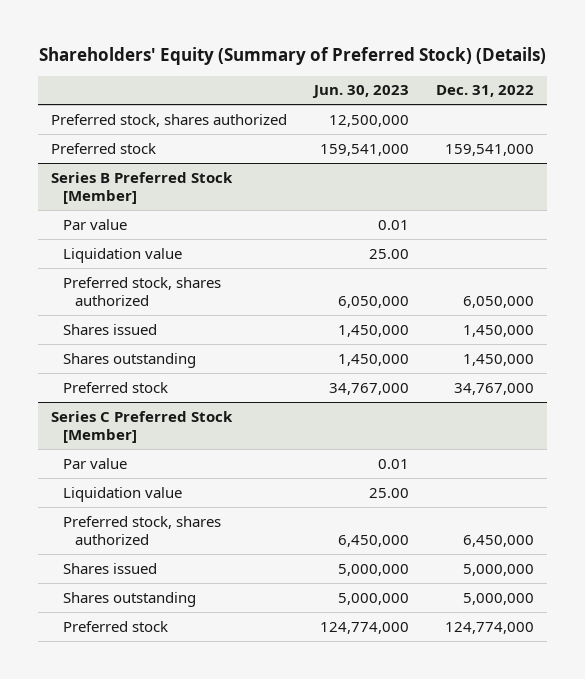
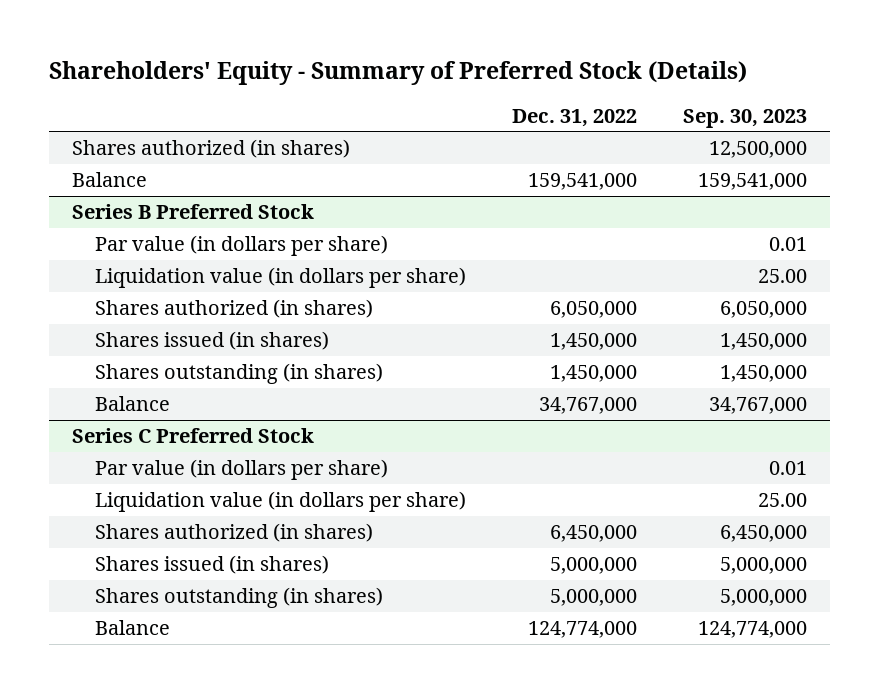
- Shareholders' Equity (Summary of Preferred Stock) (Details)
+ Shareholders' Equity - Summary of Preferred Stock (Details)
- | Jun. 30, 2023 | Dec. 31, 2022
+ | Dec. 31, 2022 | Sep. 30, 2023
- Preferred stock, shares authorized | 12,500,000 |
- Preferred stock | 159,541,000 | 159,541,000
- Series B Preferred Stock [Member]
- Par value | 0.01 |
- Liquidation value | 25.00 |
- Preferred stock, shares authorized | 6,050,000 | 6,050,000
- Shares issued | 1,450,000 | 1,450,000
- Shares outstanding | 1,450,000 | 1,450,000
- Preferred stock | 34,767,000 | 34,767,000
- Series C Preferred Stock [Member]
- Par value | 0.01 |
- Liquidation value | 25.00 |
- Preferred stock, shares authorized | 6,450,000 | 6,450,000
- Shares issued | 5,000,000 | 5,000,000
- Shares outstanding | 5,000,000 | 5,000,000
- Preferred stock | 124,774,000 | 124,774,000
+ Shares authorized (in shares) | | 12,500,000
+ Balance | 159,541,000 | 159,541,000
+ Series B Preferred Stock
+ Par value (in dollars per share) | | 0.01
+ Liquidation value (in dollars per share) | | 25.00
+ Shares authorized (in shares) | 6,050,000 | 6,050,000
+ Shares issued (in shares) | 1,450,000 | 1,450,000
+ Shares outstanding (in shares) | 1,450,000 | 1,450,000
+ Balance | 34,767,000 | 34,767,000
+ Series C Preferred Stock
+ Par value (in dollars per share) | | 0.01
+ Liquidation value (in dollars per share) | | 25.00
+ Shares authorized (in shares) | 6,450,000 | 6,450,000
+ Shares issued (in shares) | 5,000,000 | 5,000,000
+ Shares outstanding (in shares) | 5,000,000 | 5,000,000
+ Balance | 124,774,000 | 124,774,000

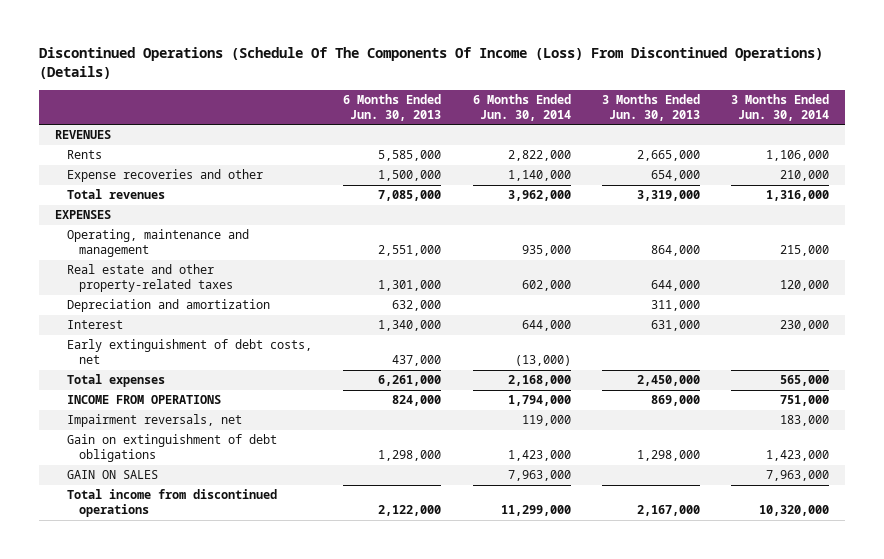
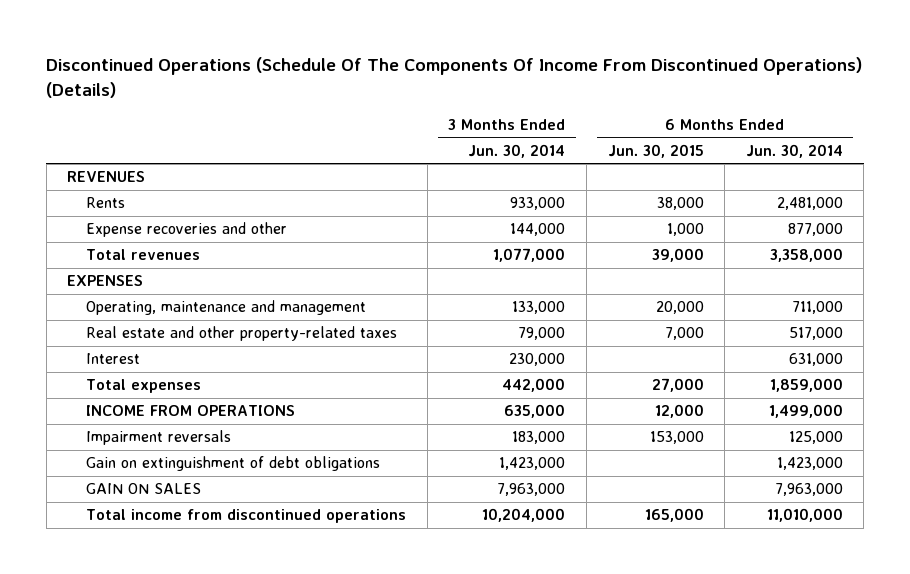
- Discontinued Operations (Schedule Of The Components Of Income (Loss) From Discontinued Operations) (Details)
+ Discontinued Operations (Schedule Of The Components Of Income From Discontinued Operations) (Details)
- | 6 Months Ended Jun. 30, 2013 | 6 Months Ended Jun. 30, 2014 | 3 Months Ended Jun. 30, 2013 | 3 Months Ended Jun. 30, 2014
+ | 3 Months Ended Jun. 30, 2014 | 6 Months Ended Jun. 30, 2015 | 6 Months Ended Jun. 30, 2014
- Rents | 5,585,000 | 2,822,000 | 2,665,000 | 1,106,000
- Expense recoveries and other | 1,500,000 | 1,140,000 | 654,000 | 210,000
- Total revenues | 7,085,000 | 3,962,000 | 3,319,000 | 1,316,000
+ Rents | 933,000 | 38,000 | 2,481,000
+ Expense recoveries and other | 144,000 | 1,000 | 877,000
+ Total revenues | 1,077,000 | 39,000 | 3,358,000
- Operating, maintenance and management | 2,551,000 | 935,000 | 864,000 | 215,000
- Real estate and other property-related taxes | 1,301,000 | 602,000 | 644,000 | 120,000
- Depreciation and amortization | 632,000 | | 311,000 |
- Interest | 1,340,000 | 644,000 | 631,000 | 230,000
- Early extinguishment of debt costs, net | 437,000 | (13,000) | |
- Total expenses | 6,261,000 | 2,168,000 | 2,450,000 | 565,000
- INCOME FROM OPERATIONS | 824,000 | 1,794,000 | 869,000 | 751,000
- Impairment reversals, net | | 119,000 | | 183,000
+ Operating, maintenance and management | 133,000 | 20,000 | 711,000
+ Real estate and other property-related taxes | 79,000 | 7,000 | 517,000
+ Interest | 230,000 | | 631,000
+ Total expenses | 442,000 | 27,000 | 1,859,000
+ INCOME FROM OPERATIONS | 635,000 | 12,000 | 1,499,000
+ Impairment reversals | 183,000 | 153,000 | 125,000
- Total income from discontinued operations | 2,122,000 | 11,299,000 | 2,167,000 | 10,320,000
+ Total income from discontinued operations | 10,204,000 | 165,000 | 11,010,000

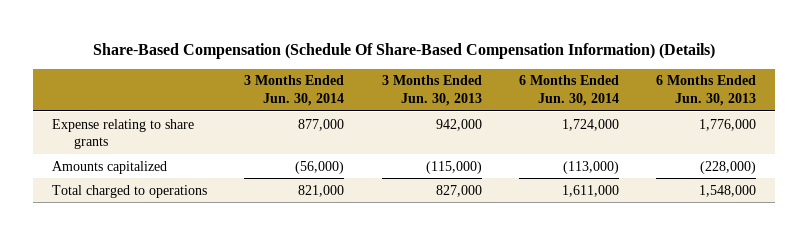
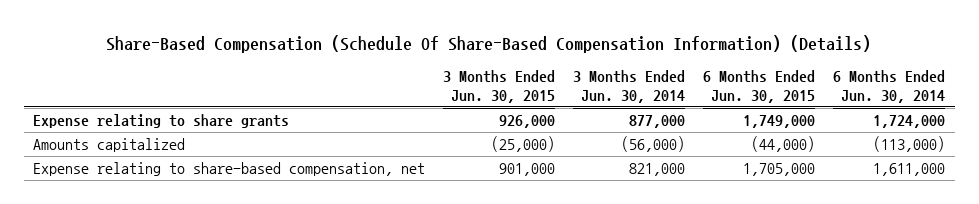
- | 3 Months Ended Jun. 30, 2014 | 3 Months Ended Jun. 30, 2013 | 6 Months Ended Jun. 30, 2014 | 6 Months Ended Jun. 30, 2013
+ | 3 Months Ended Jun. 30, 2015 | 3 Months Ended Jun. 30, 2014 | 6 Months Ended Jun. 30, 2015 | 6 Months Ended Jun. 30, 2014
- Total charged to operations | 821,000 | 827,000 | 1,611,000 | 1,548,000
+ Expense relating to share-based compensation, net | 901,000 | 821,000 | 1,705,000 | 1,611,000

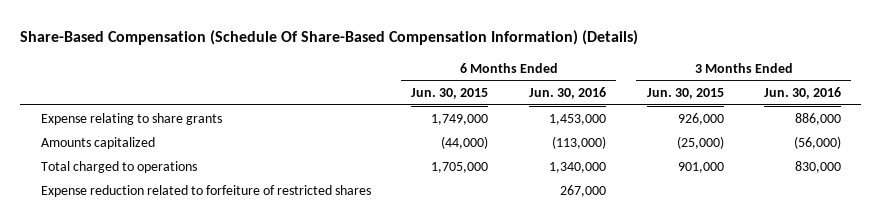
- | 3 Months Ended Jun. 30, 2015 | 3 Months Ended Jun. 30, 2014 | 6 Months Ended Jun. 30, 2015 | 6 Months Ended Jun. 30, 2014
+ | 6 Months Ended Jun. 30, 2015 | 6 Months Ended Jun. 30, 2016 | 3 Months Ended Jun. 30, 2015 | 3 Months Ended Jun. 30, 2016
- Expense relating to share-based compensation, net | 901,000 | 821,000 | 1,705,000 | 1,611,000
+ Total charged to operations | 1,705,000 | 1,340,000 | 901,000 | 830,000
+ Expense reduction related to forfeiture of restricted shares | | 267,000 | |

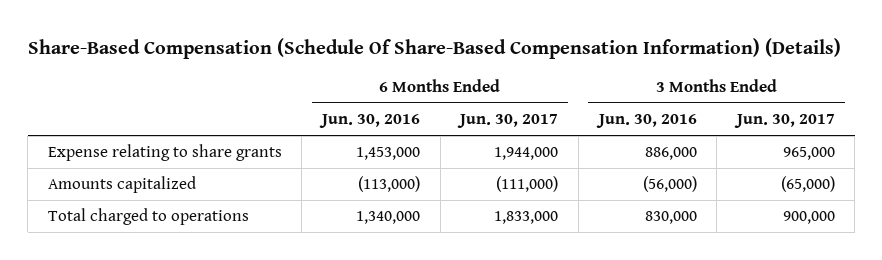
- | 6 Months Ended Jun. 30, 2015 | 6 Months Ended Jun. 30, 2016 | 3 Months Ended Jun. 30, 2015 | 3 Months Ended Jun. 30, 2016
+ | 6 Months Ended Jun. 30, 2016 | 6 Months Ended Jun. 30, 2017 | 3 Months Ended Jun. 30, 2016 | 3 Months Ended Jun. 30, 2017
- Expense reduction related to forfeiture of restricted shares | | 267,000 | |

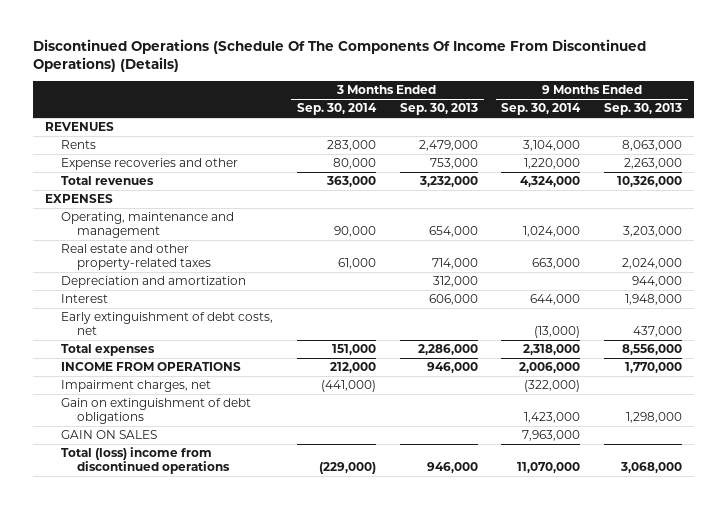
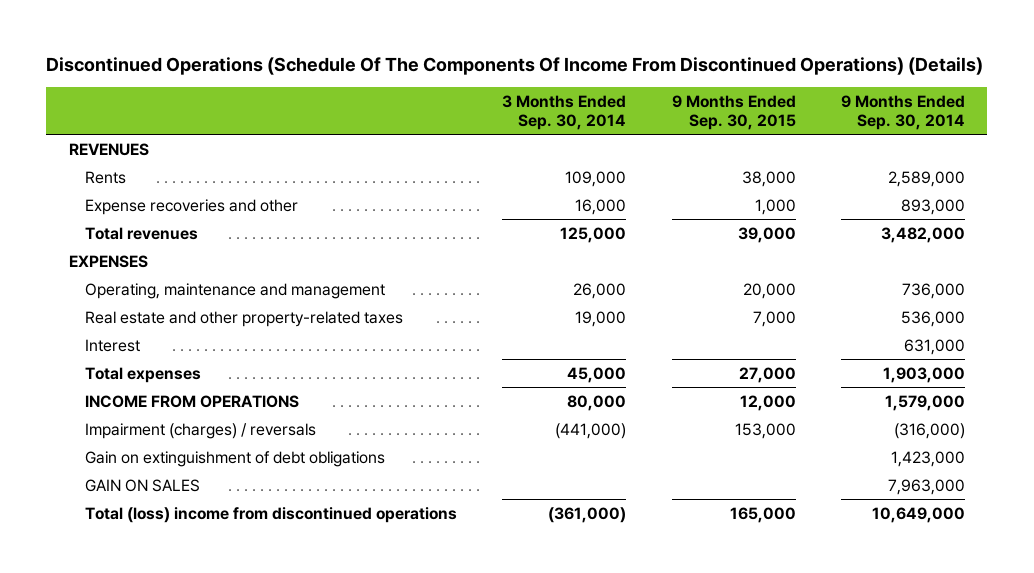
- | 3 Months Ended Sep. 30, 2014 | 3 Months Ended Sep. 30, 2013 | 9 Months Ended Sep. 30, 2014 | 9 Months Ended Sep. 30, 2013
+ | 3 Months Ended Sep. 30, 2014 | 9 Months Ended Sep. 30, 2015 | 9 Months Ended Sep. 30, 2014
- Rents | 283,000 | 2,479,000 | 3,104,000 | 8,063,000
- Expense recoveries and other | 80,000 | 753,000 | 1,220,000 | 2,263,000
- Total revenues | 363,000 | 3,232,000 | 4,324,000 | 10,326,000
+ Rents | 109,000 | 38,000 | 2,589,000
+ Expense recoveries and other | 16,000 | 1,000 | 893,000
+ Total revenues | 125,000 | 39,000 | 3,482,000
- Operating, maintenance and management | 90,000 | 654,000 | 1,024,000 | 3,203,000
- Real estate and other property-related taxes | 61,000 | 714,000 | 663,000 | 2,024,000
- Depreciation and amortization | | 312,000 | | 944,000
- Interest | | 606,000 | 644,000 | 1,948,000
- Early extinguishment of debt costs, net | | | (13,000) | 437,000
- Total expenses | 151,000 | 2,286,000 | 2,318,000 | 8,556,000
- INCOME FROM OPERATIONS | 212,000 | 946,000 | 2,006,000 | 1,770,000
- Impairment charges, net | (441,000) | | (322,000) |
+ Operating, maintenance and management | 26,000 | 20,000 | 736,000
+ Real estate and other property-related taxes | 19,000 | 7,000 | 536,000
+ Interest | | | 631,000
+ Total expenses | 45,000 | 27,000 | 1,903,000
+ INCOME FROM OPERATIONS | 80,000 | 12,000 | 1,579,000
+ Impairment (charges) / reversals | (441,000) | 153,000 | (316,000)
- Total (loss) income from discontinued operations | (229,000) | 946,000 | 11,070,000 | 3,068,000
+ Total (loss) income from discontinued operations | (361,000) | 165,000 | 10,649,000

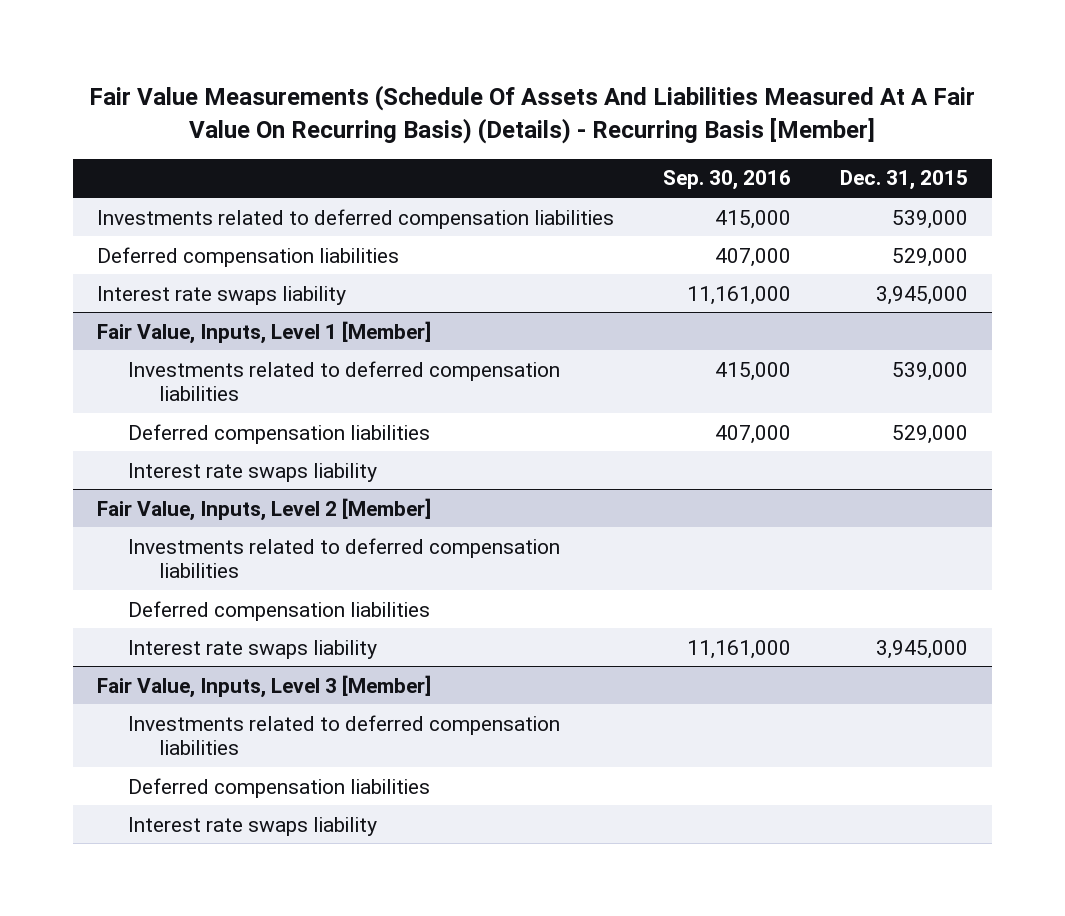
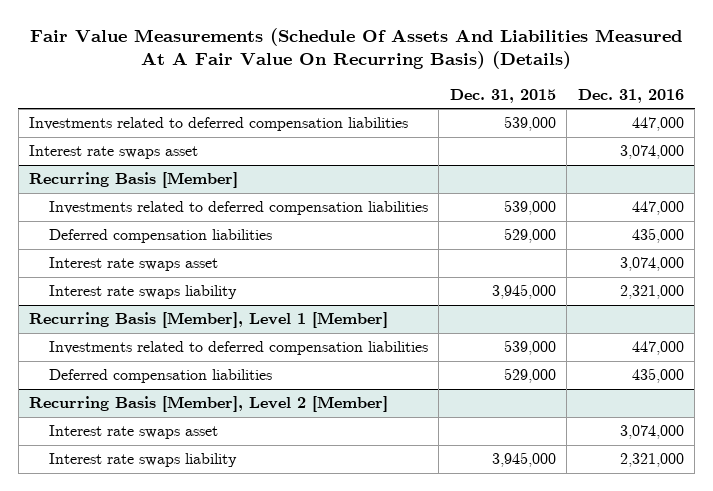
- Fair Value Measurements (Schedule Of Assets And Liabilities Measured At A Fair Value On Recurring Basis) (Details) - Recurring Basis [Member]
+ Fair Value Measurements (Schedule Of Assets And Liabilities Measured At A Fair Value On Recurring Basis) (Details)
- | Sep. 30, 2016 | Dec. 31, 2015
+ | Dec. 31, 2015 | Dec. 31, 2016
+ Interest rate swaps asset | | 3,074,000
+ Recurring Basis [Member]
+ Investments related to deferred compensation liabilities | 539,000 | 447,000
+ Interest rate swaps asset | | 3,074,000
- Fair Value, Inputs, Level 1 [Member]
+ Recurring Basis [Member], Level 1 [Member]
- Interest rate swaps liability
- Fair Value, Inputs, Level 2 [Member]
- Investments related to deferred compensation liabilities
- Deferred compensation liabilities
+ Recurring Basis [Member], Level 2 [Member]
+ Interest rate swaps asset | | 3,074,000
- Fair Value, Inputs, Level 3 [Member]
- Investments related to deferred compensation liabilities
- Deferred compensation liabilities
- Interest rate swaps liability

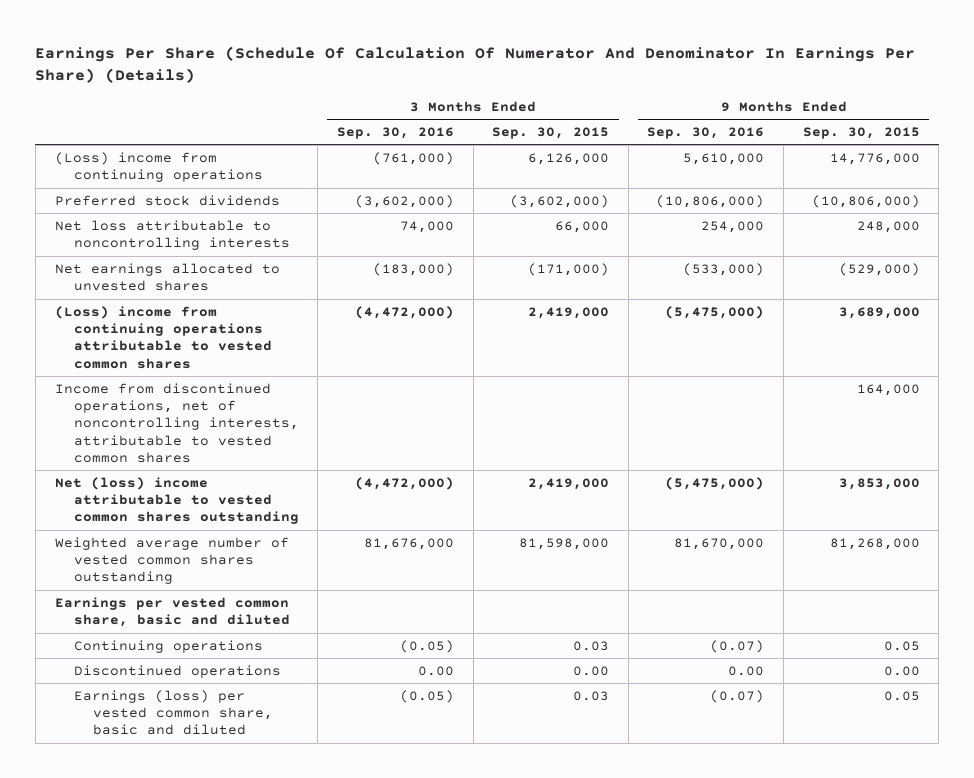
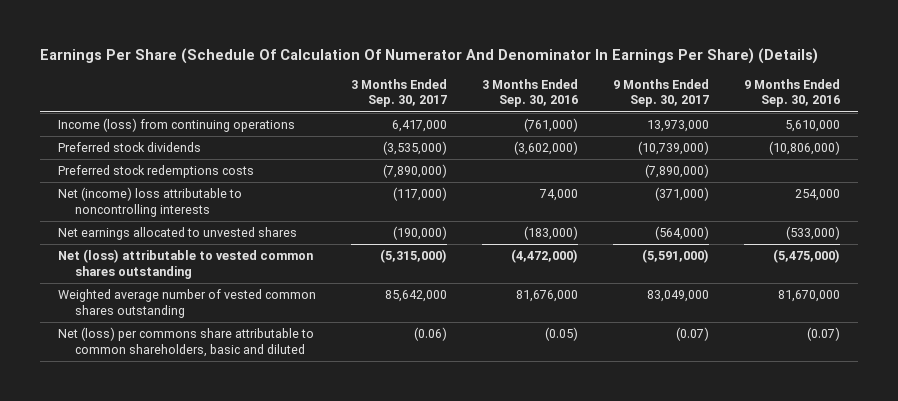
- | 3 Months Ended Sep. 30, 2016 | 3 Months Ended Sep. 30, 2015 | 9 Months Ended Sep. 30, 2016 | 9 Months Ended Sep. 30, 2015
+ | 3 Months Ended Sep. 30, 2017 | 3 Months Ended Sep. 30, 2016 | 9 Months Ended Sep. 30, 2017 | 9 Months Ended Sep. 30, 2016
- (Loss) income from continuing operations | (761,000) | 6,126,000 | 5,610,000 | 14,776,000
+ Income (loss) from continuing operations | 6,417,000 | (761,000) | 13,973,000 | 5,610,000
- Net loss attributable to noncontrolling interests | 74,000 | 66,000 | 254,000 | 248,000
+ Preferred stock redemptions costs | (7,890,000) | | (7,890,000) |
+ Net (income) loss attributable to noncontrolling interests | (117,000) | 74,000 | (371,000) | 254,000
- (Loss) income from continuing operations attributable to vested common shares | (4,472,000) | 2,419,000 | (5,475,000) | 3,689,000
- Income from discontinued operations, net of noncontrolling interests, attributable to vested common shares | | | | 164,000
- Net (loss) income attributable to vested common shares outstanding | (4,472,000) | 2,419,000 | (5,475,000) | 3,853,000
+ Net (loss) attributable to vested common shares outstanding | (5,315,000) | (4,472,000) | (5,591,000) | (5,475,000)
- Earnings per vested common share, basic and diluted
- Continuing operations | (0.05) | 0.03 | (0.07) | 0.05
- Discontinued operations | 0.00 | 0.00 | 0.00 | 0.00
- Earnings (loss) per vested common share, basic and diluted | (0.05) | 0.03 | (0.07) | 0.05
+ Net (loss) per commons share attributable to common shareholders, basic and diluted | (0.06) | (0.05) | (0.07) | (0.07)

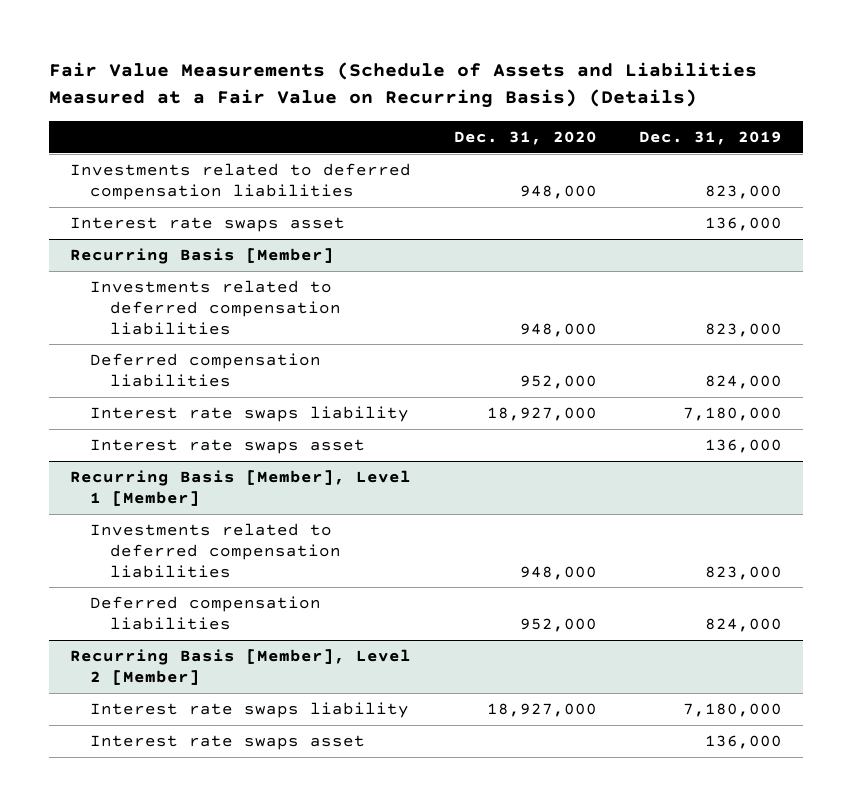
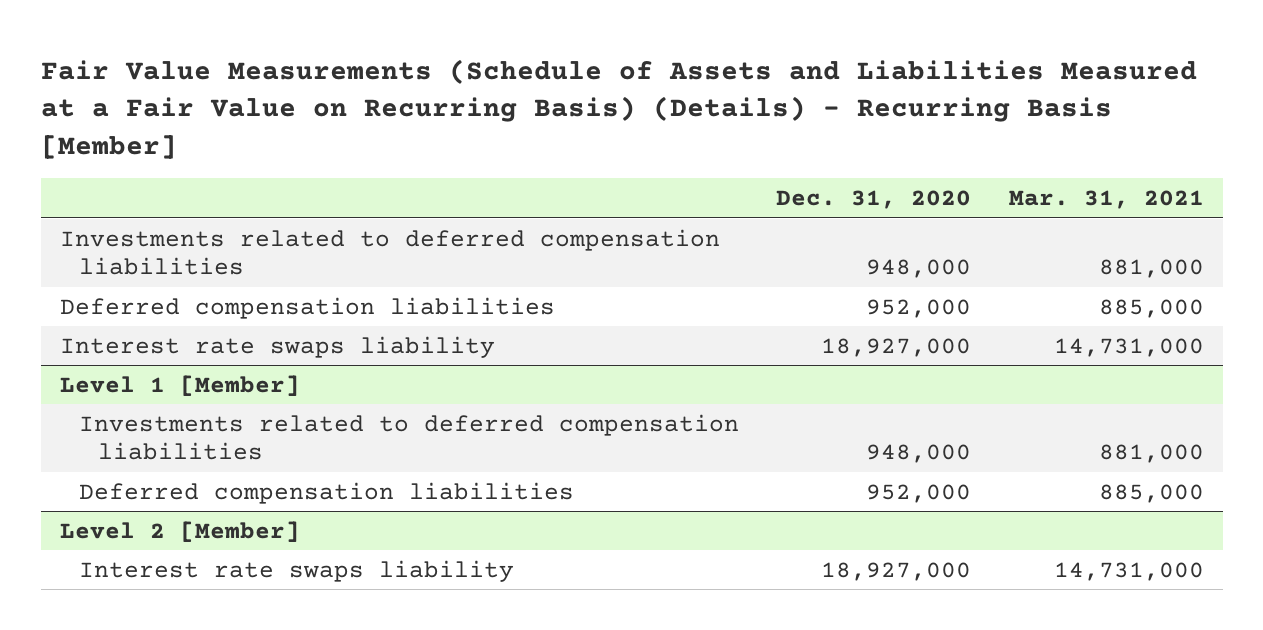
- Fair Value Measurements (Schedule of Assets and Liabilities Measured at a Fair Value on Recurring Basis) (Details)
+ Fair Value Measurements (Schedule of Assets and Liabilities Measured at a Fair Value on Recurring Basis) (Details) - Recurring Basis [Member]
- | Dec. 31, 2020 | Dec. 31, 2019
+ | Dec. 31, 2020 | Mar. 31, 2021
- Interest rate swaps asset | | 136,000
- Recurring Basis [Member]
- Investments related to deferred compensation liabilities | 948,000 | 823,000
- Interest rate swaps asset | | 136,000
- Recurring Basis [Member], Level 1 [Member]
+ Level 1 [Member]
- Recurring Basis [Member], Level 2 [Member]
+ Level 2 [Member]
- Interest rate swaps asset | | 136,000

